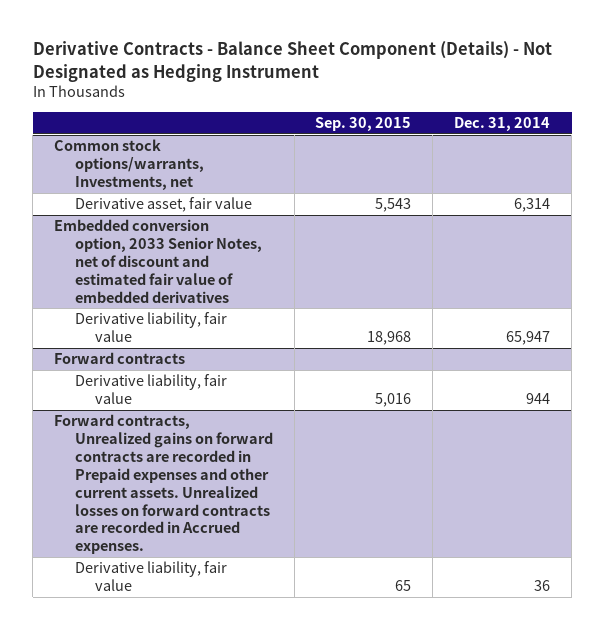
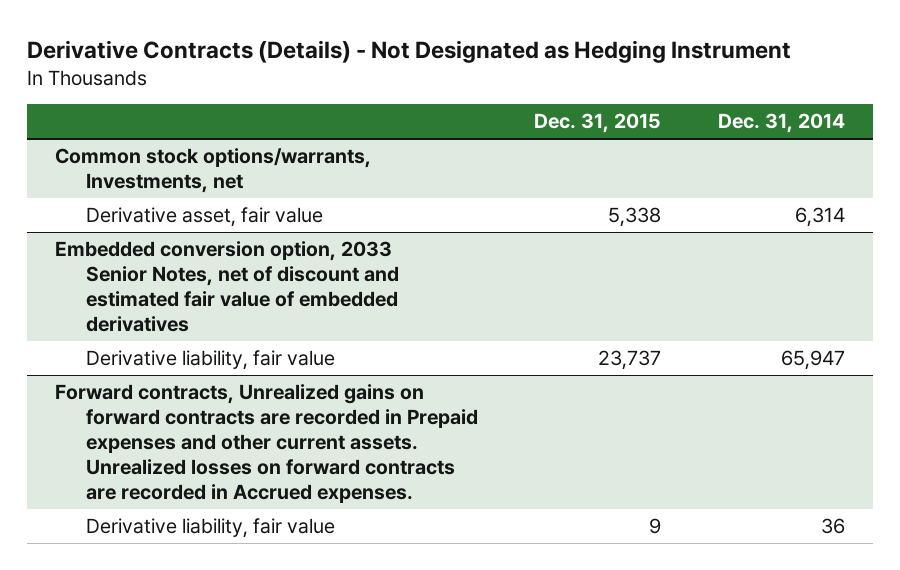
- Derivative Contracts - Balance Sheet Component (Details) - Not Designated as Hedging Instrument
+ Derivative Contracts (Details) - Not Designated as Hedging Instrument
- | Sep. 30, 2015 | Dec. 31, 2014
+ | Dec. 31, 2015 | Dec. 31, 2014
- Forward contracts
- Derivative liability, fair value | 5,016 | 944

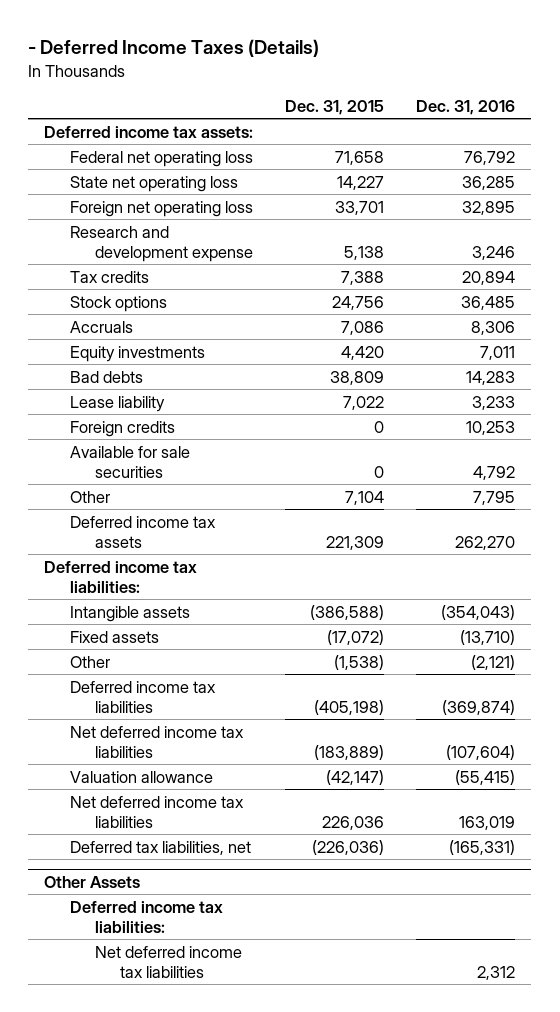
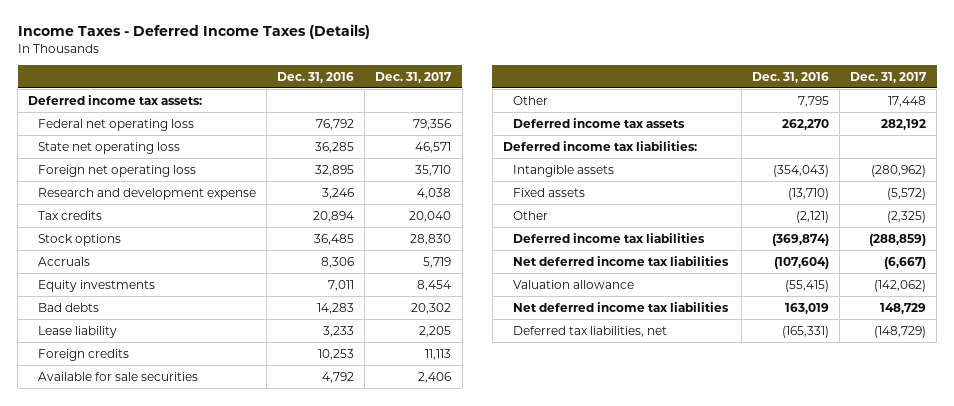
- - Deferred Income Taxes (Details)
+ Income Taxes - Deferred Income Taxes (Details)
- | Dec. 31, 2015 | Dec. 31, 2016
+ | Dec. 31, 2016 | Dec. 31, 2017
- Other Assets
- Deferred income tax liabilities:
- Net deferred income tax liabilities | | 2,312

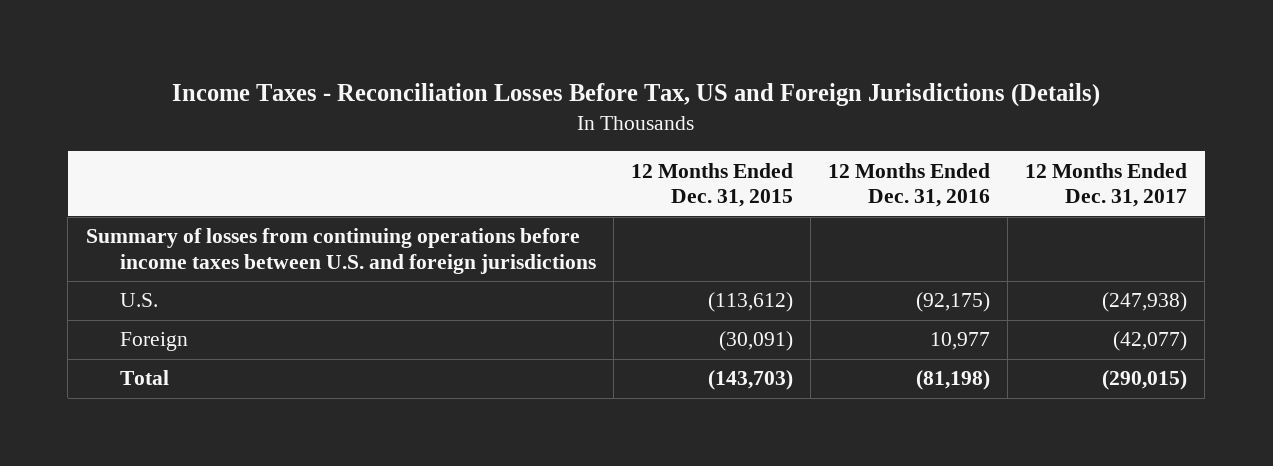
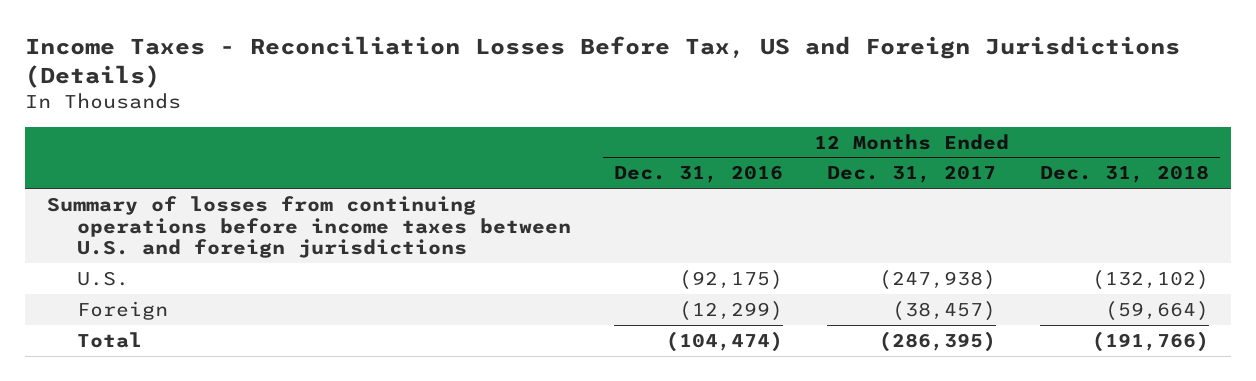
- | 12 Months Ended Dec. 31, 2015 | 12 Months Ended Dec. 31, 2016 | 12 Months Ended Dec. 31, 2017
+ | 12 Months Ended Dec. 31, 2016 | 12 Months Ended Dec. 31, 2017 | 12 Months Ended Dec. 31, 2018
- Foreign | (30,091) | 10,977 | (42,077)
- Total | (143,703) | (81,198) | (290,015)
+ Foreign | (12,299) | (38,457) | (59,664)
+ Total | (104,474) | (286,395) | (191,766)

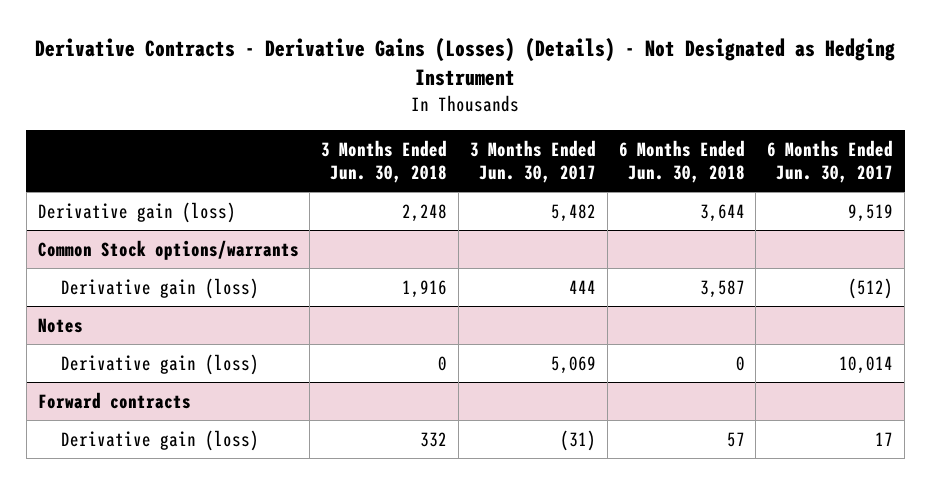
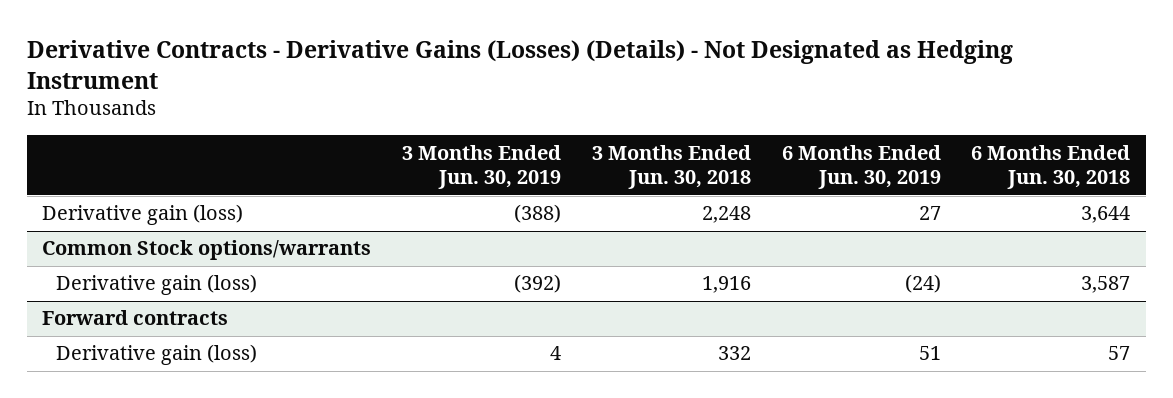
- | 3 Months Ended Jun. 30, 2018 | 3 Months Ended Jun. 30, 2017 | 6 Months Ended Jun. 30, 2018 | 6 Months Ended Jun. 30, 2017
+ | 3 Months Ended Jun. 30, 2019 | 3 Months Ended Jun. 30, 2018 | 6 Months Ended Jun. 30, 2019 | 6 Months Ended Jun. 30, 2018
- Notes
- Derivative gain (loss) | 0 | 5,069 | 0 | 10,014

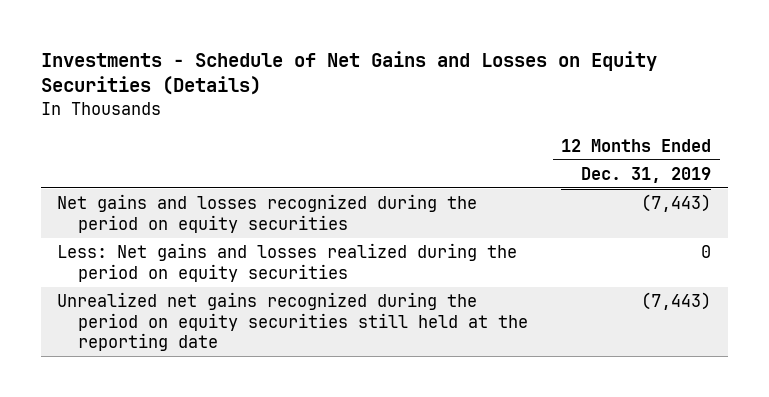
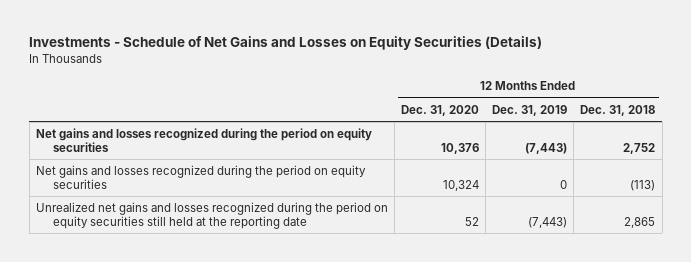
- | 12 Months Ended Dec. 31, 2019
+ | 12 Months Ended Dec. 31, 2020 | 12 Months Ended Dec. 31, 2019 | 12 Months Ended Dec. 31, 2018
- Less: Net gains and losses realized during the period on equity securities | 0
- Unrealized net gains recognized during the period on equity securities still held at the reporting date | (7,443)
+ Net gains and losses recognized during the period on equity securities | 10,324 | 0 | (113)
+ Unrealized net gains and losses recognized during the period on equity securities still held at the reporting date | 52 | (7,443) | 2,865

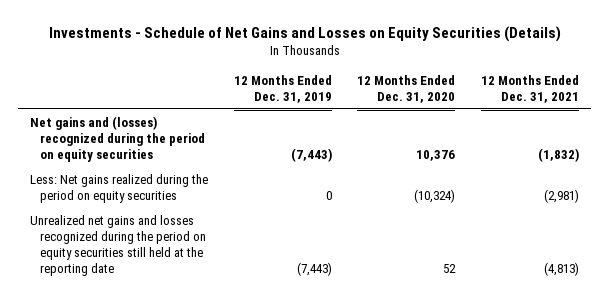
- | 12 Months Ended Dec. 31, 2020 | 12 Months Ended Dec. 31, 2019 | 12 Months Ended Dec. 31, 2018
+ | 12 Months Ended Dec. 31, 2019 | 12 Months Ended Dec. 31, 2020 | 12 Months Ended Dec. 31, 2021
- Net gains and losses recognized during the period on equity securities | 10,376 | (7,443) | 2,752
- Net gains and losses recognized during the period on equity securities | 10,324 | 0 | (113)
+ Net gains and (losses) recognized during the period on equity securities | (7,443) | 10,376 | (1,832)
+ Less: Net gains realized during the period on equity securities | 0 | (10,324) | (2,981)

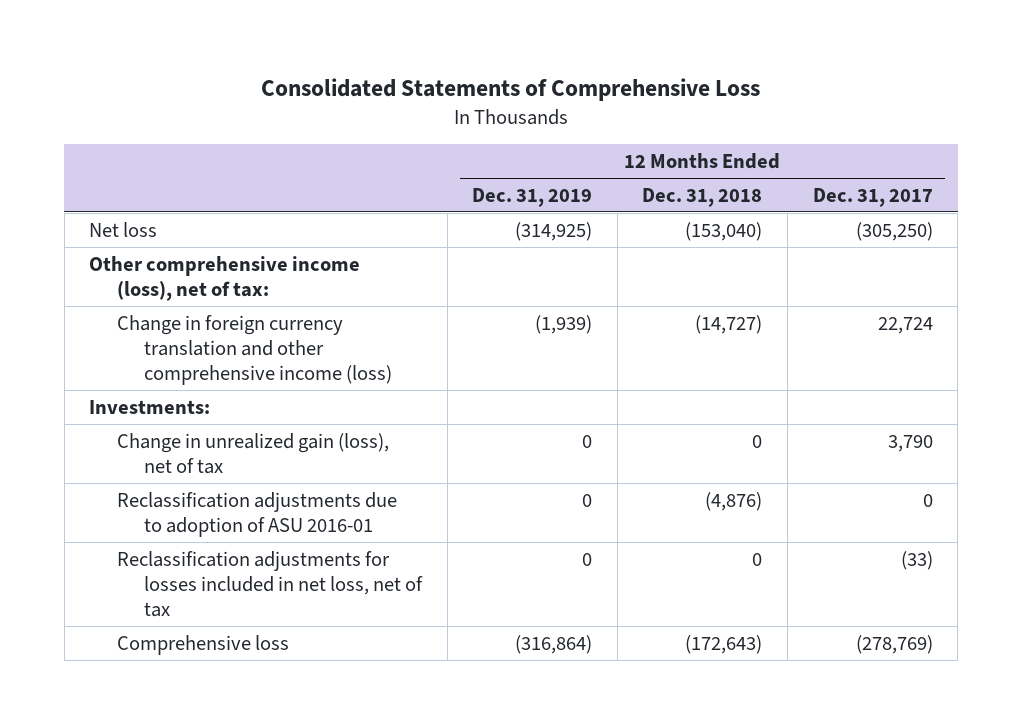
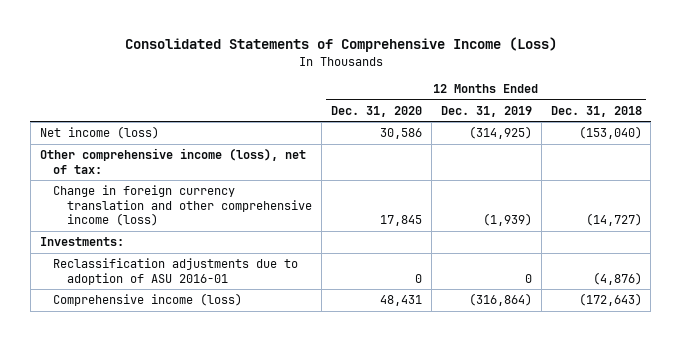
- Consolidated Statements of Comprehensive Loss
+ Consolidated Statements of Comprehensive Income (Loss)
- | 12 Months Ended Dec. 31, 2019 | 12 Months Ended Dec. 31, 2018 | 12 Months Ended Dec. 31, 2017
+ | 12 Months Ended Dec. 31, 2020 | 12 Months Ended Dec. 31, 2019 | 12 Months Ended Dec. 31, 2018
- Net loss | (314,925) | (153,040) | (305,250)
+ Net income (loss) | 30,586 | (314,925) | (153,040)
- Change in unrealized gain (loss), net of tax | 0 | 0 | 3,790
- Reclassification adjustments for losses included in net loss, net of tax | 0 | 0 | (33)
- Comprehensive loss | (316,864) | (172,643) | (278,769)
+ Comprehensive income (loss) | 48,431 | (316,864) | (172,643)

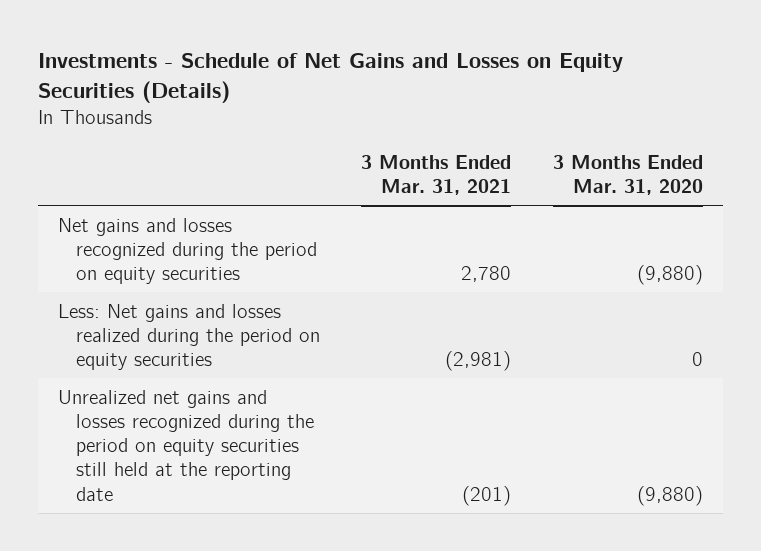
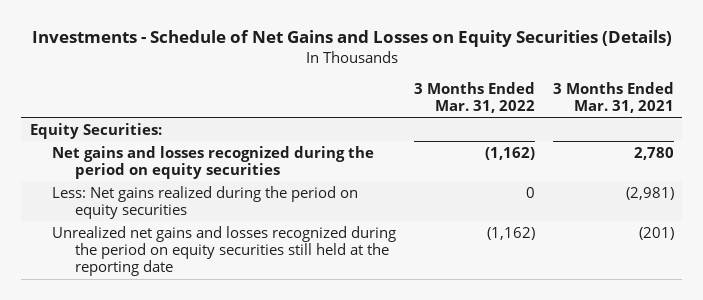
- | 3 Months Ended Mar. 31, 2021 | 3 Months Ended Mar. 31, 2020
+ | 3 Months Ended Mar. 31, 2022 | 3 Months Ended Mar. 31, 2021
+ Equity Securities:
- Less: Net gains and losses realized during the period on equity securities | (2,981) | 0
+ Less: Net gains realized during the period on equity securities | 0 | (2,981)

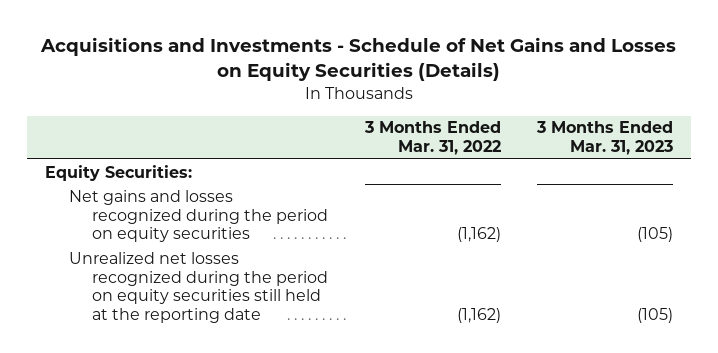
- Investments - Schedule of Net Gains and Losses on Equity Securities (Details)
+ Acquisitions and Investments - Schedule of Net Gains and Losses on Equity Securities (Details)
- | 3 Months Ended Mar. 31, 2022 | 3 Months Ended Mar. 31, 2021
+ | 3 Months Ended Mar. 31, 2022 | 3 Months Ended Mar. 31, 2023
- Less: Net gains realized during the period on equity securities | 0 | (2,981)
- Unrealized net gains and losses recognized during the period on equity securities still held at the reporting date | (1,162) | (201)
+ Unrealized net losses recognized during the period on equity securities still held at the reporting date | (1,162) | (105)

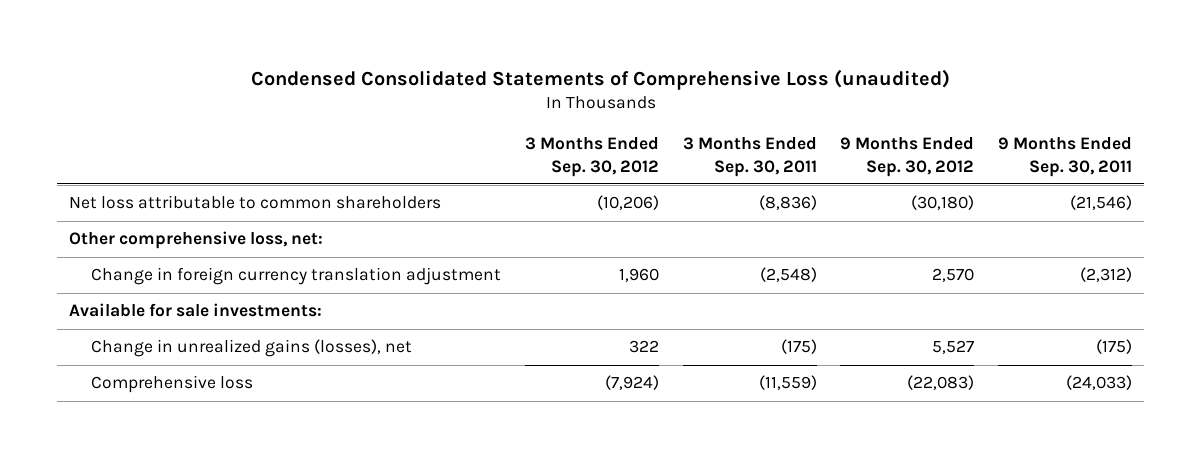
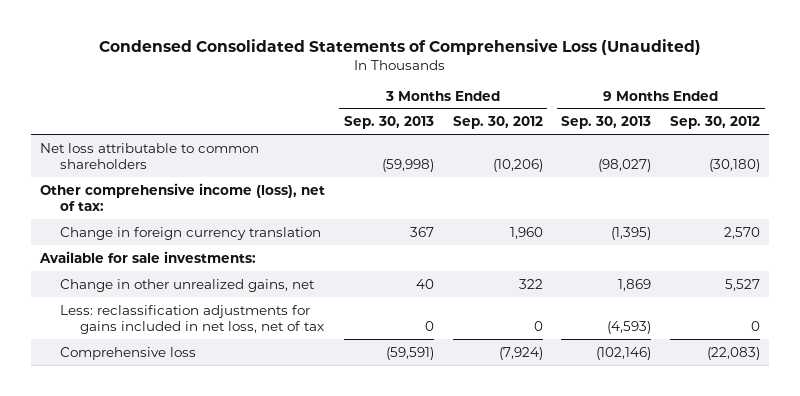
- Condensed Consolidated Statements of Comprehensive Loss (unaudited)
+ Condensed Consolidated Statements of Comprehensive Loss (Unaudited)
- | 3 Months Ended Sep. 30, 2012 | 3 Months Ended Sep. 30, 2011 | 9 Months Ended Sep. 30, 2012 | 9 Months Ended Sep. 30, 2011
+ | 3 Months Ended Sep. 30, 2013 | 3 Months Ended Sep. 30, 2012 | 9 Months Ended Sep. 30, 2013 | 9 Months Ended Sep. 30, 2012
- Other comprehensive loss, net:
- Change in foreign currency translation adjustment | 1,960 | (2,548) | 2,570 | (2,312)
+ Other comprehensive income (loss), net of tax:
+ Change in foreign currency translation | 367 | 1,960 | (1,395) | 2,570
- Change in unrealized gains (losses), net | 322 | (175) | 5,527 | (175)
+ Change in other unrealized gains, net | 40 | 322 | 1,869 | 5,527
+ Less: reclassification adjustments for gains included in net loss, net of tax | 0 | 0 | (4,593) | 0

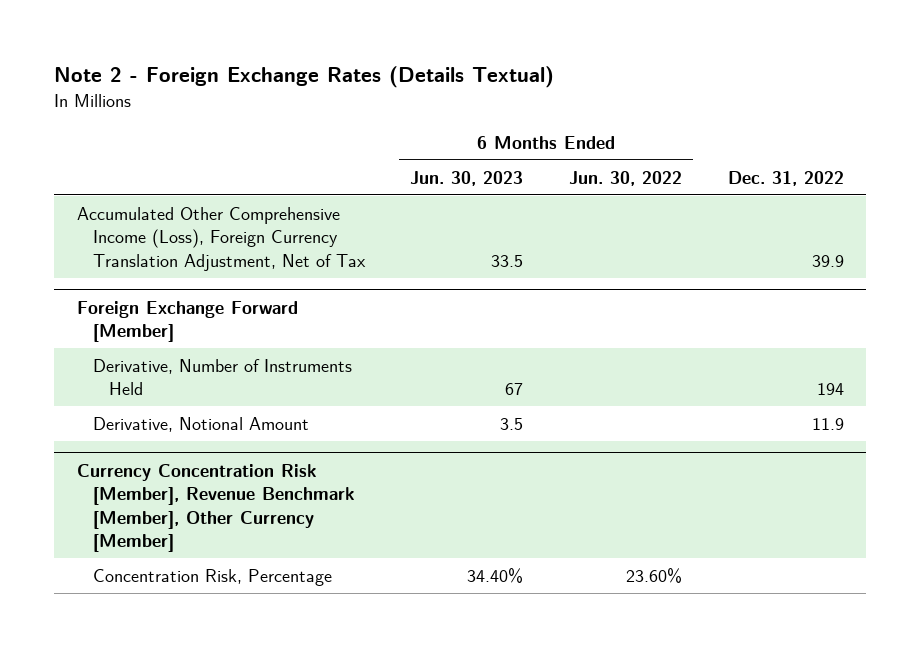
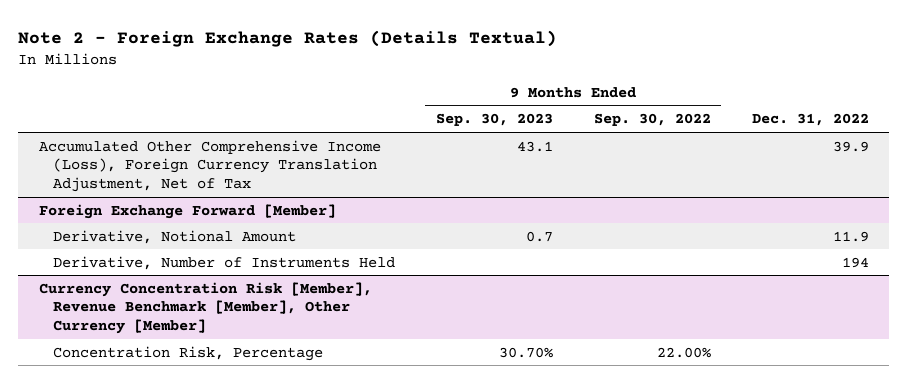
- | 6 Months Ended Jun. 30, 2023 | 6 Months Ended Jun. 30, 2022 | Dec. 31, 2022
+ | 9 Months Ended Sep. 30, 2023 | 9 Months Ended Sep. 30, 2022 | Dec. 31, 2022
@ Foreign Exchange Forward [Member]
moved down: Derivative, Number of Instruments Held | | | 194

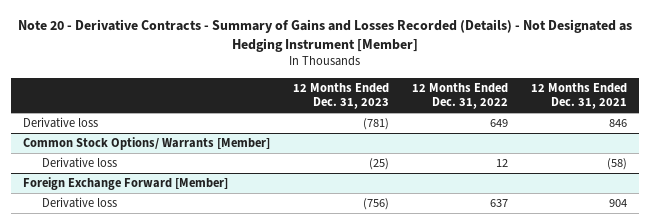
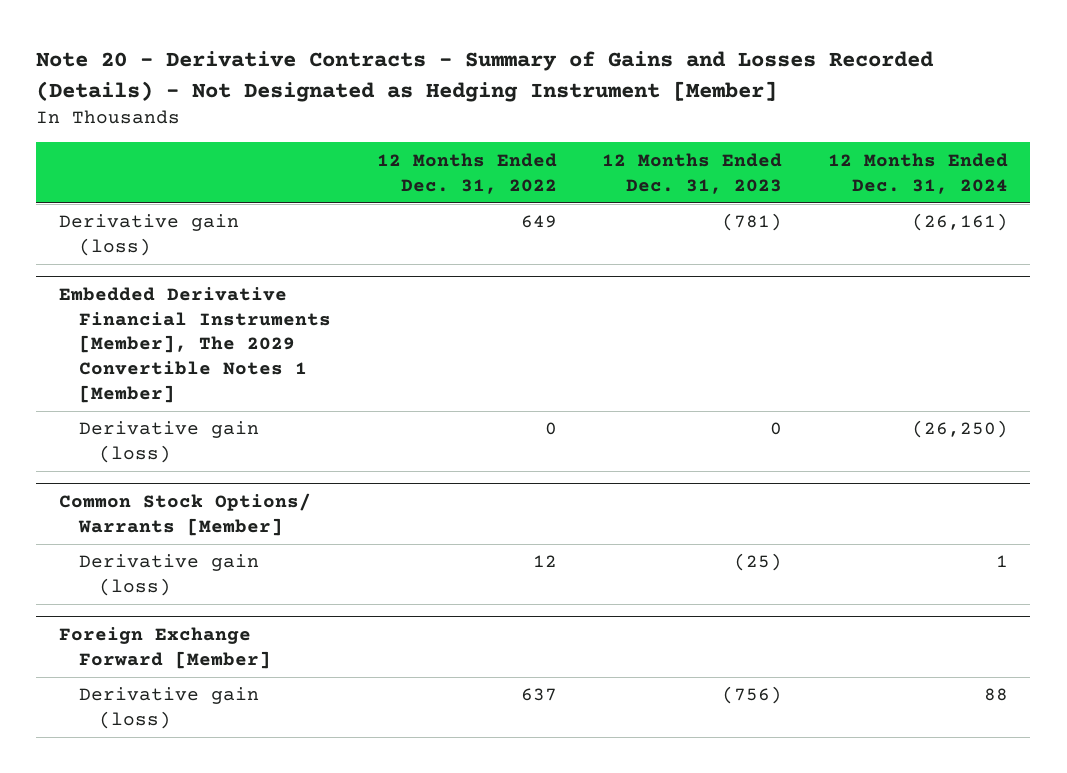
- | 12 Months Ended Dec. 31, 2023 | 12 Months Ended Dec. 31, 2022 | 12 Months Ended Dec. 31, 2021
+ | 12 Months Ended Dec. 31, 2022 | 12 Months Ended Dec. 31, 2023 | 12 Months Ended Dec. 31, 2024
- Derivative loss | (781) | 649 | 846
+ Derivative gain (loss) | 649 | (781) | (26,161)
+ Embedded Derivative Financial Instruments [Member], The 2029 Convertible Notes 1 [Member]
+ Derivative gain (loss) | 0 | 0 | (26,250)
@ Common Stock Options/ Warrants [Member]
- Derivative loss | (25) | 12 | (58)
+ Derivative gain (loss) | 12 | (25) | 1
@ Foreign Exchange Forward [Member]
- Derivative loss | (756) | 637 | 904
+ Derivative gain (loss) | 637 | (756) | 88

